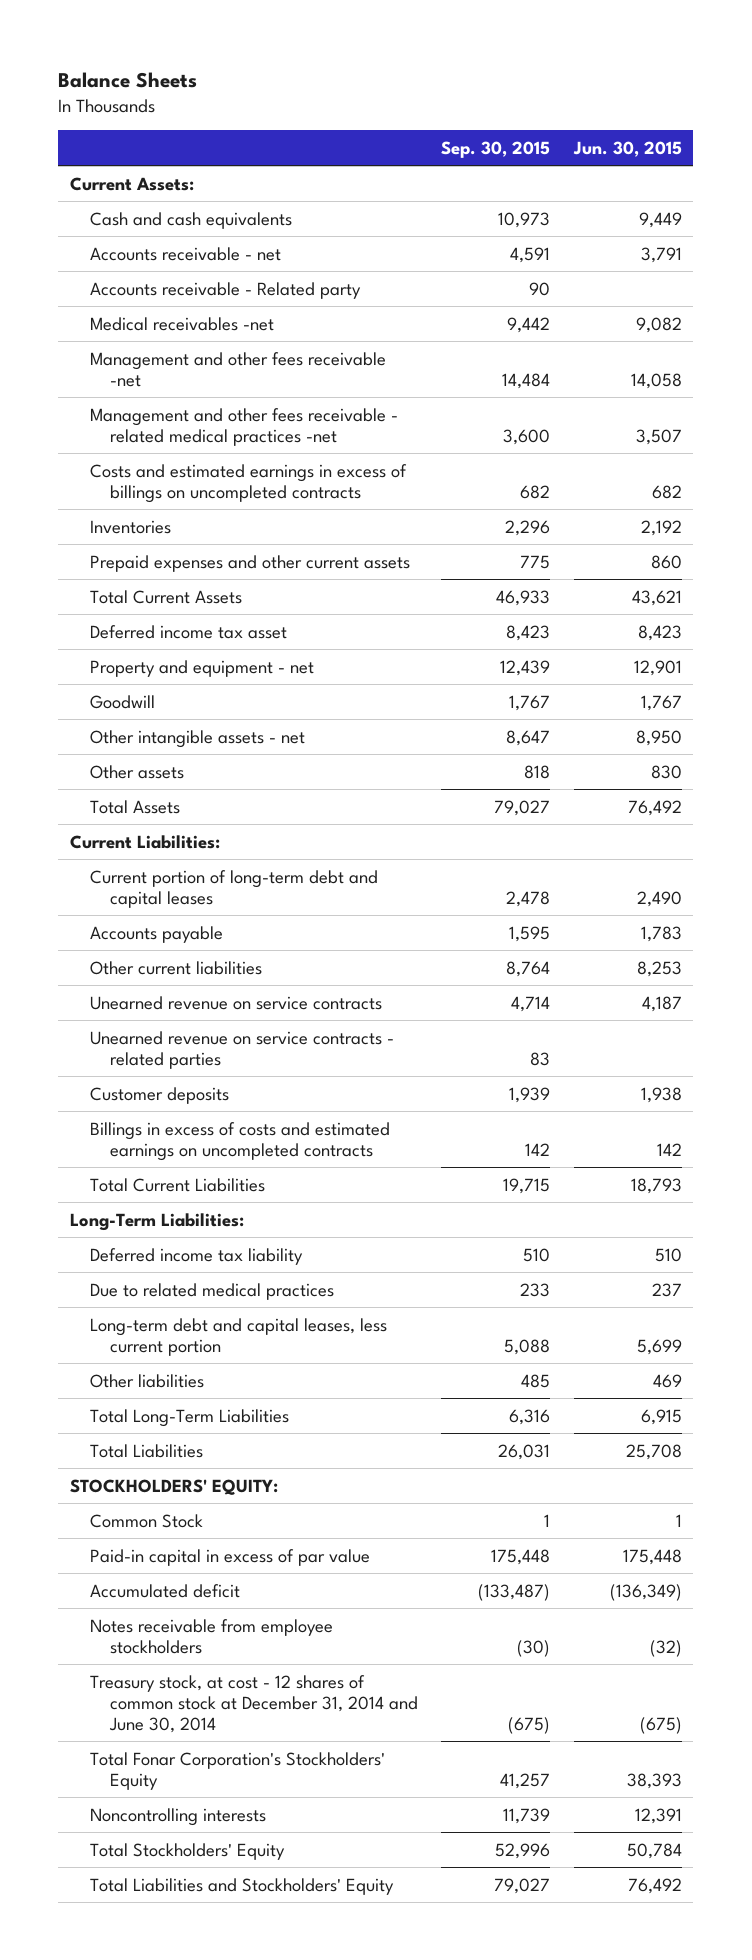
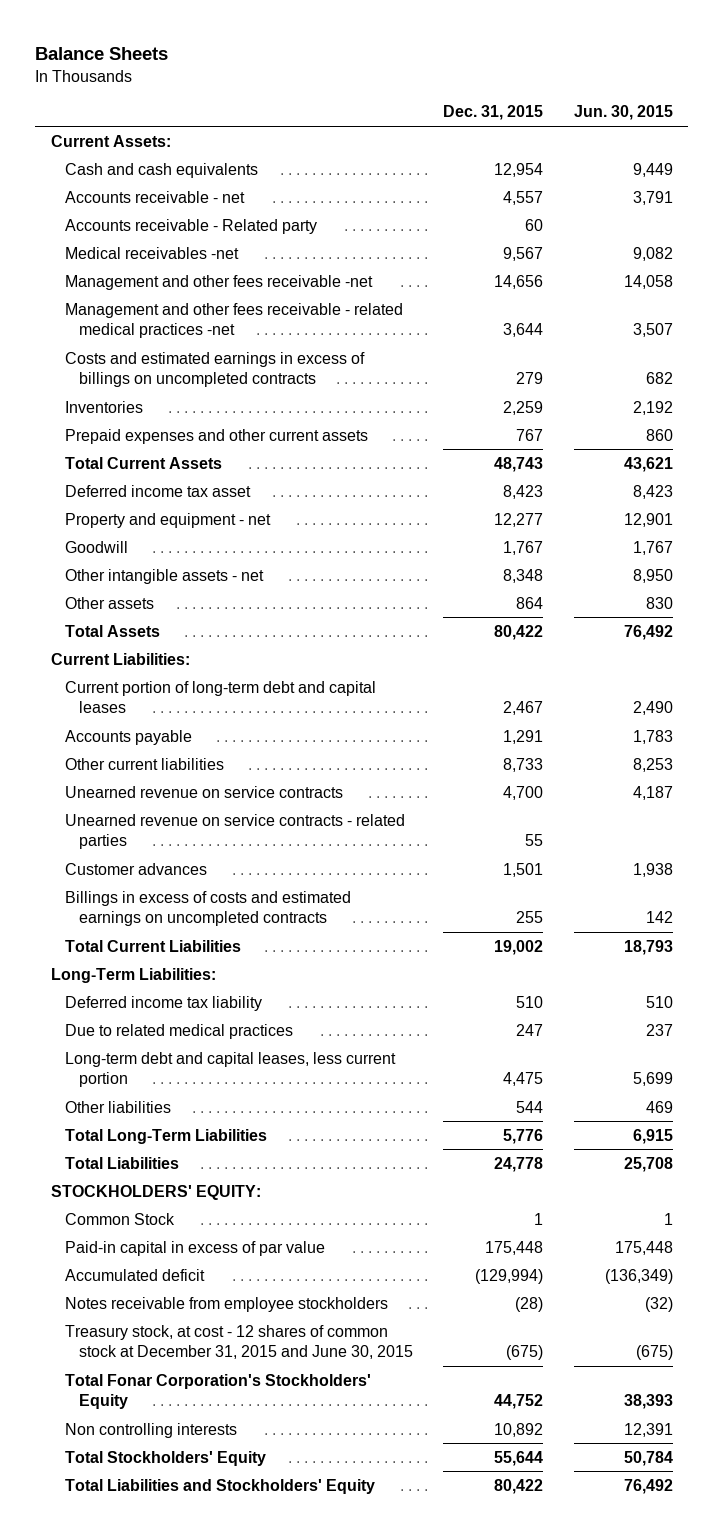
- | Sep. 30, 2015 | Jun. 30, 2015
+ | Dec. 31, 2015 | Jun. 30, 2015
- Customer deposits | 1,939 | 1,938
+ Customer advances | 1,501 | 1,938
- Treasury stock, at cost - 12 shares of common stock at December 31, 2014 and June 30, 2014 | (675) | (675)
+ Treasury stock, at cost - 12 shares of common stock at December 31, 2015 and June 30, 2015 | (675) | (675)
- Noncontrolling interests | 11,739 | 12,391
+ Non controlling interests | 10,892 | 12,391

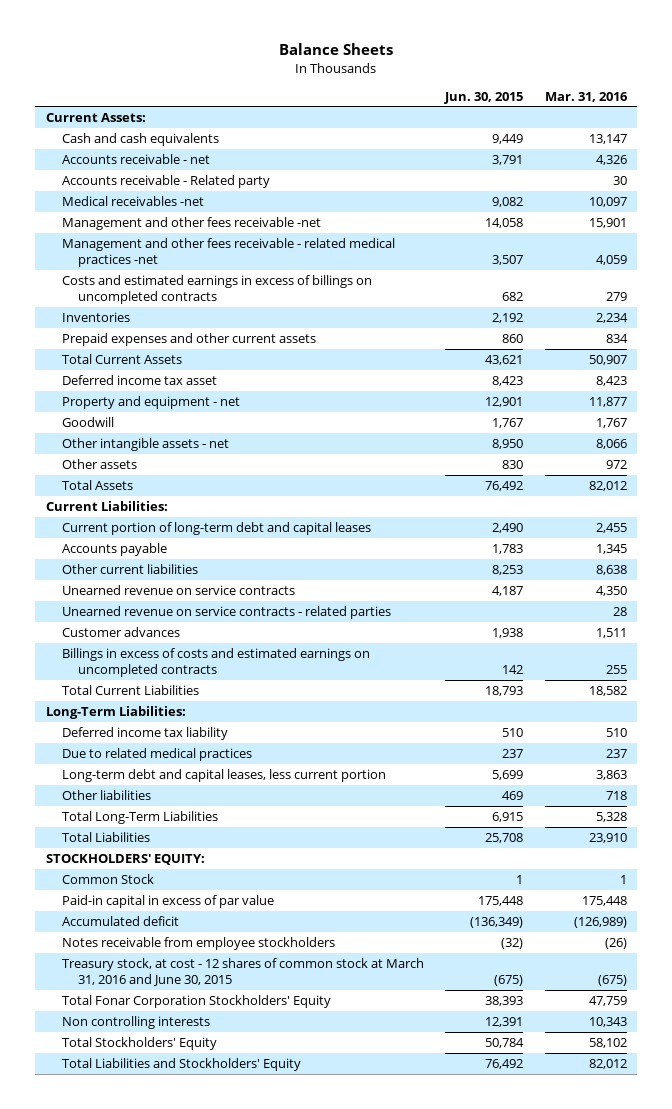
- | Dec. 31, 2015 | Jun. 30, 2015
+ | Jun. 30, 2015 | Mar. 31, 2016
- Treasury stock, at cost - 12 shares of common stock at December 31, 2015 and June 30, 2015 | (675) | (675)
- Total Fonar Corporation's Stockholders' Equity | 44,752 | 38,393
+ Treasury stock, at cost - 12 shares of common stock at March 31, 2016 and June 30, 2015 | (675) | (675)
+ Total Fonar Corporation Stockholders' Equity | 38,393 | 47,759

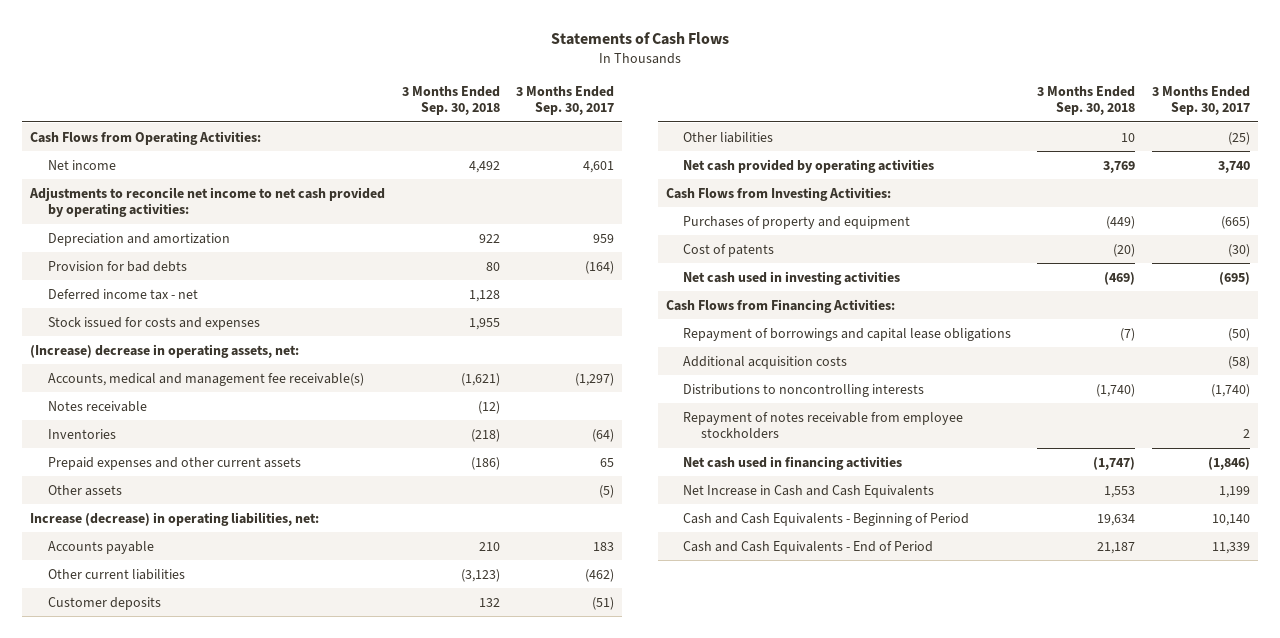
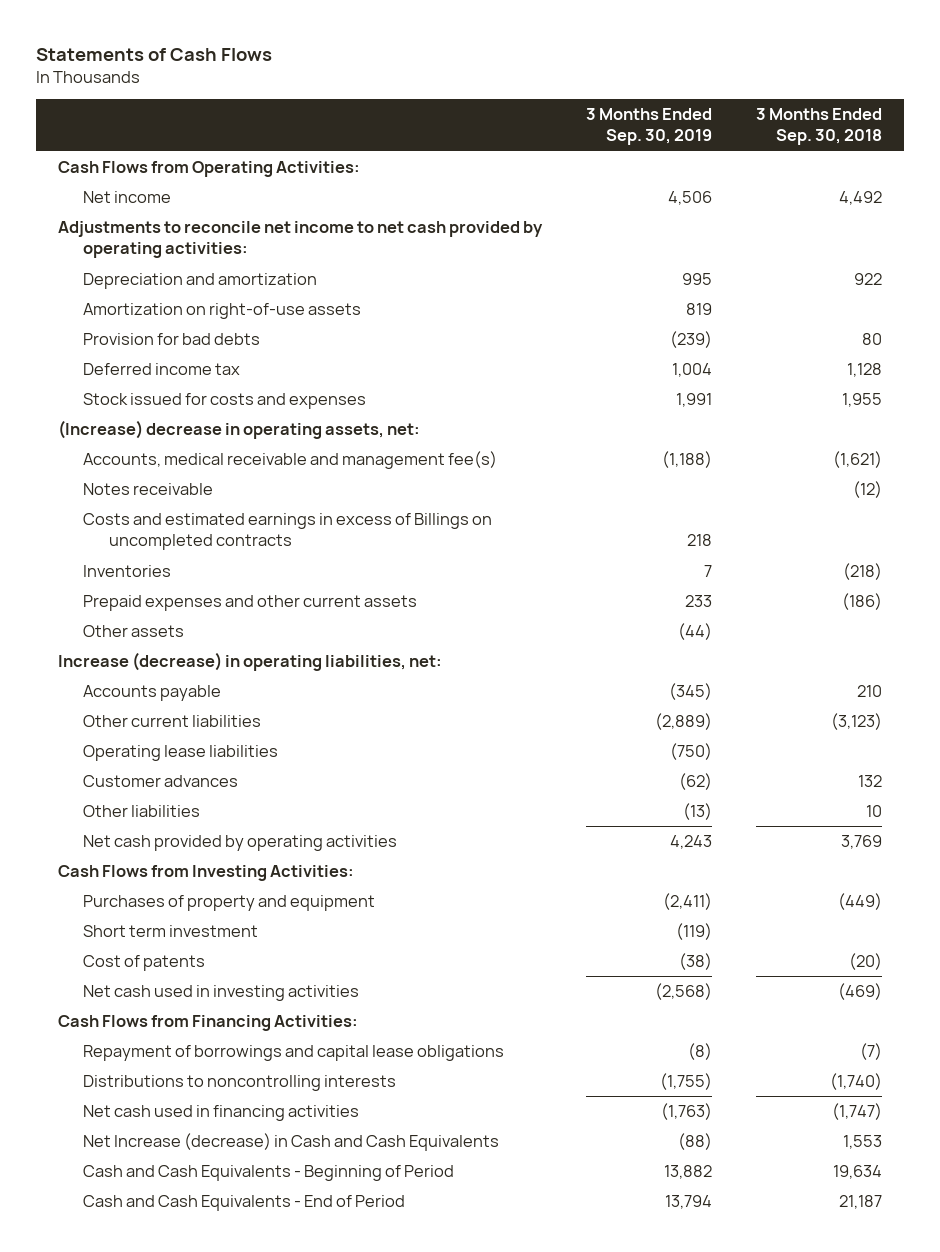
- | 3 Months Ended Sep. 30, 2018 | 3 Months Ended Sep. 30, 2017
+ | 3 Months Ended Sep. 30, 2019 | 3 Months Ended Sep. 30, 2018
+ Amortization on right-of-use assets | 819 |
- Deferred income tax - net | 1,128 |
+ Deferred income tax | 1,004 | 1,128
- Accounts, medical and management fee receivable(s) | (1,621) | (1,297)
+ Accounts, medical receivable and management fee(s) | (1,188) | (1,621)
+ Costs and estimated earnings in excess of Billings on uncompleted contracts | 218 |
- Customer deposits | 132 | (51)
+ Operating lease liabilities | (750) |
+ Customer advances | (62) | 132
+ Short term investment | (119) |
- Additional acquisition costs | | (58)
- Repayment of notes receivable from employee stockholders | | 2
- Net Increase in Cash and Cash Equivalents | 1,553 | 1,199
+ Net Increase (decrease) in Cash and Cash Equivalents | (88) | 1,553

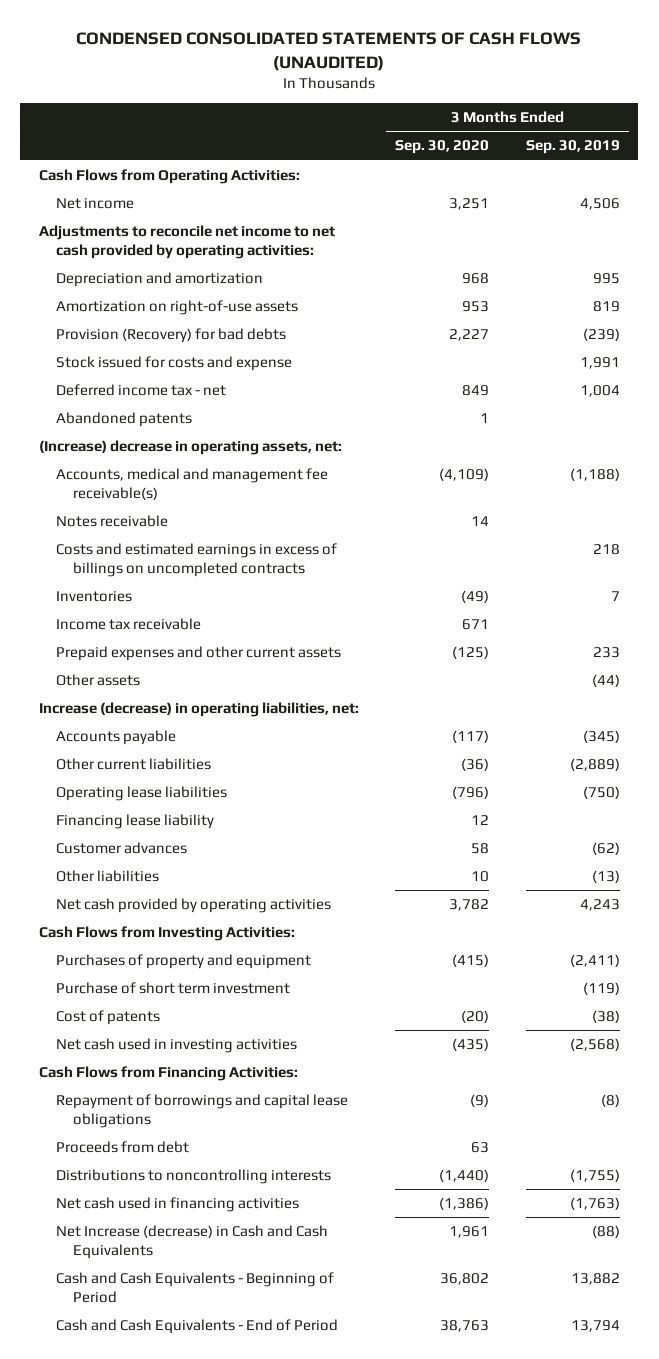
- Statements of Cash Flows
+ CONDENSED CONSOLIDATED STATEMENTS OF CASH FLOWS (UNAUDITED)
- | 3 Months Ended Sep. 30, 2019 | 3 Months Ended Sep. 30, 2018
+ | 3 Months Ended Sep. 30, 2020 | 3 Months Ended Sep. 30, 2019
- Provision for bad debts | (239) | 80
- Deferred income tax | 1,004 | 1,128
- Stock issued for costs and expenses | 1,991 | 1,955
+ Provision (Recovery) for bad debts | 2,227 | (239)
+ Stock issued for costs and expense | | 1,991
+ Deferred income tax - net | 849 | 1,004
+ Abandoned patents | 1 |
- Accounts, medical receivable and management fee(s) | (1,188) | (1,621)
+ Accounts, medical and management fee receivable(s) | (4,109) | (1,188)
- Costs and estimated earnings in excess of Billings on uncompleted contracts | 218 |
+ Costs and estimated earnings in excess of billings on uncompleted contracts | | 218
+ Income tax receivable | 671 |
+ Financing lease liability | 12 |
- Short term investment | (119) |
+ Purchase of short term investment | | (119)
+ Proceeds from debt | 63 |

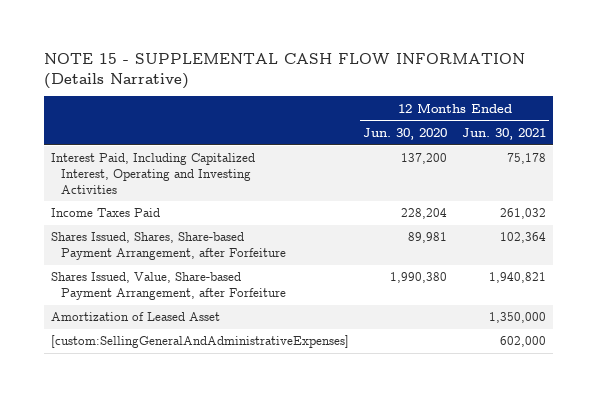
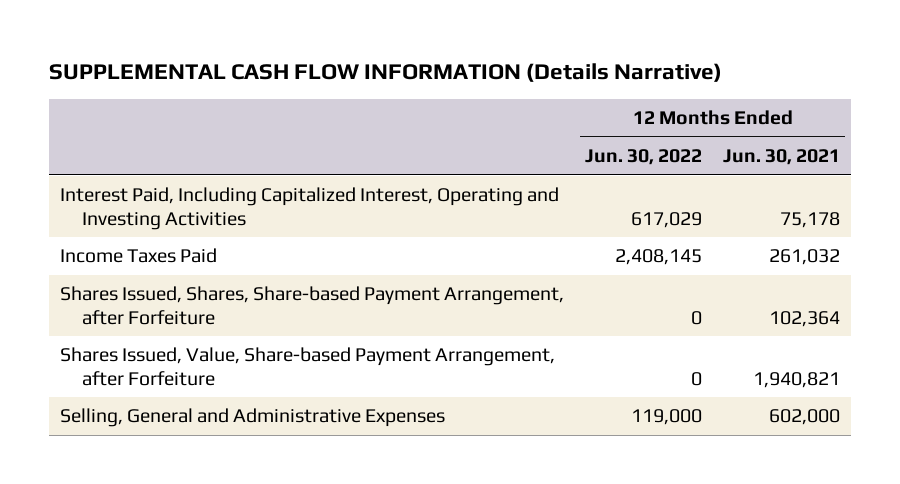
- NOTE 15 - SUPPLEMENTAL CASH FLOW INFORMATION (Details Narrative)
+ SUPPLEMENTAL CASH FLOW INFORMATION (Details Narrative)
- | 12 Months Ended Jun. 30, 2020 | 12 Months Ended Jun. 30, 2021
+ | 12 Months Ended Jun. 30, 2022 | 12 Months Ended Jun. 30, 2021
- Amortization of Leased Asset | | 1,350,000
- [custom:SellingGeneralAndAdministrativeExpenses] | | 602,000
+ Selling, General and Administrative Expenses | 119,000 | 602,000

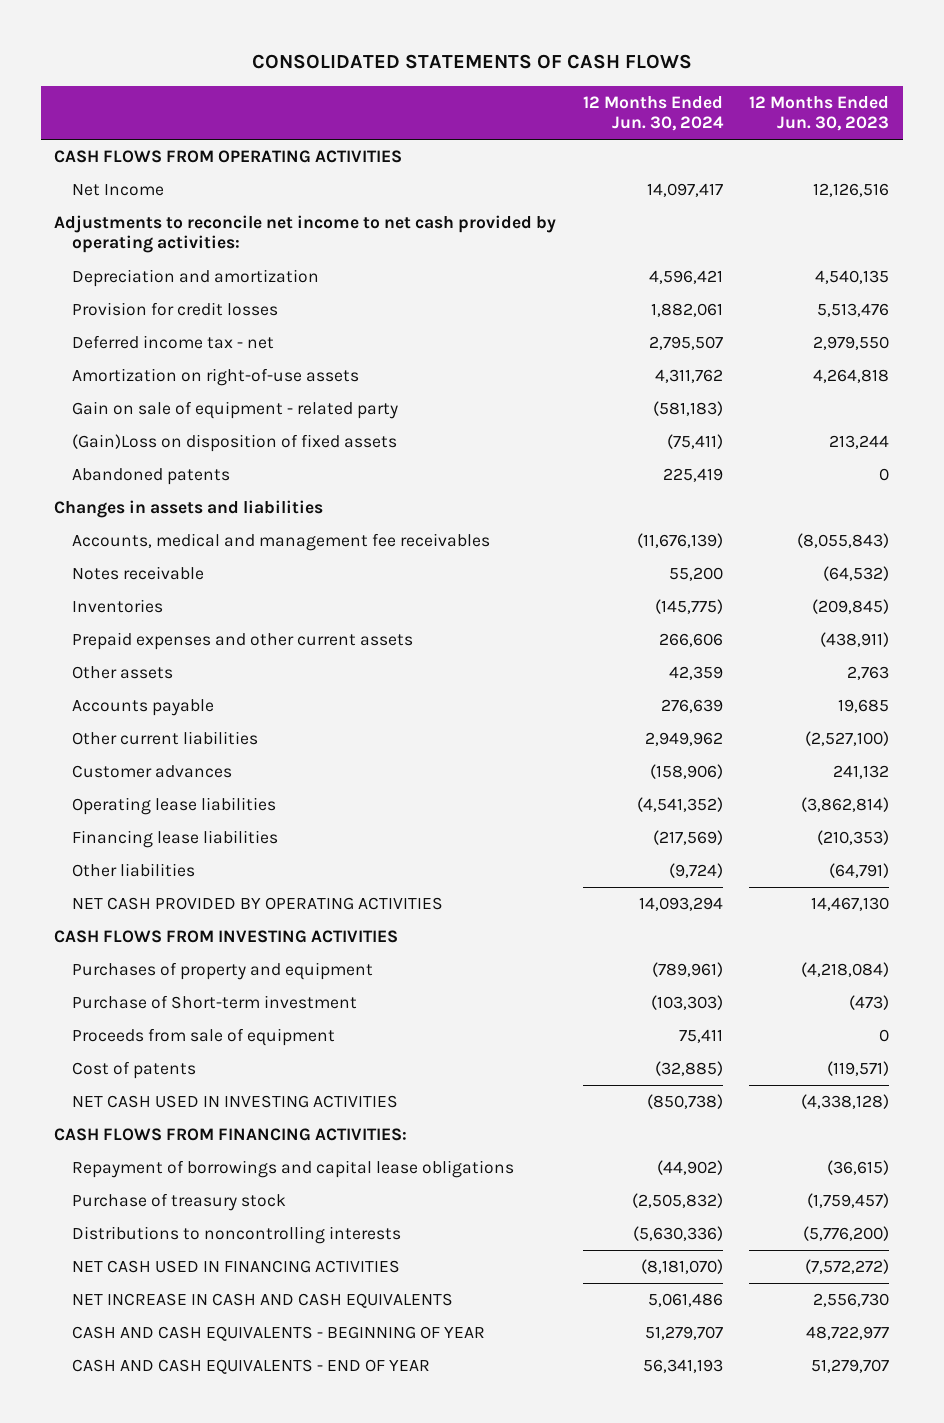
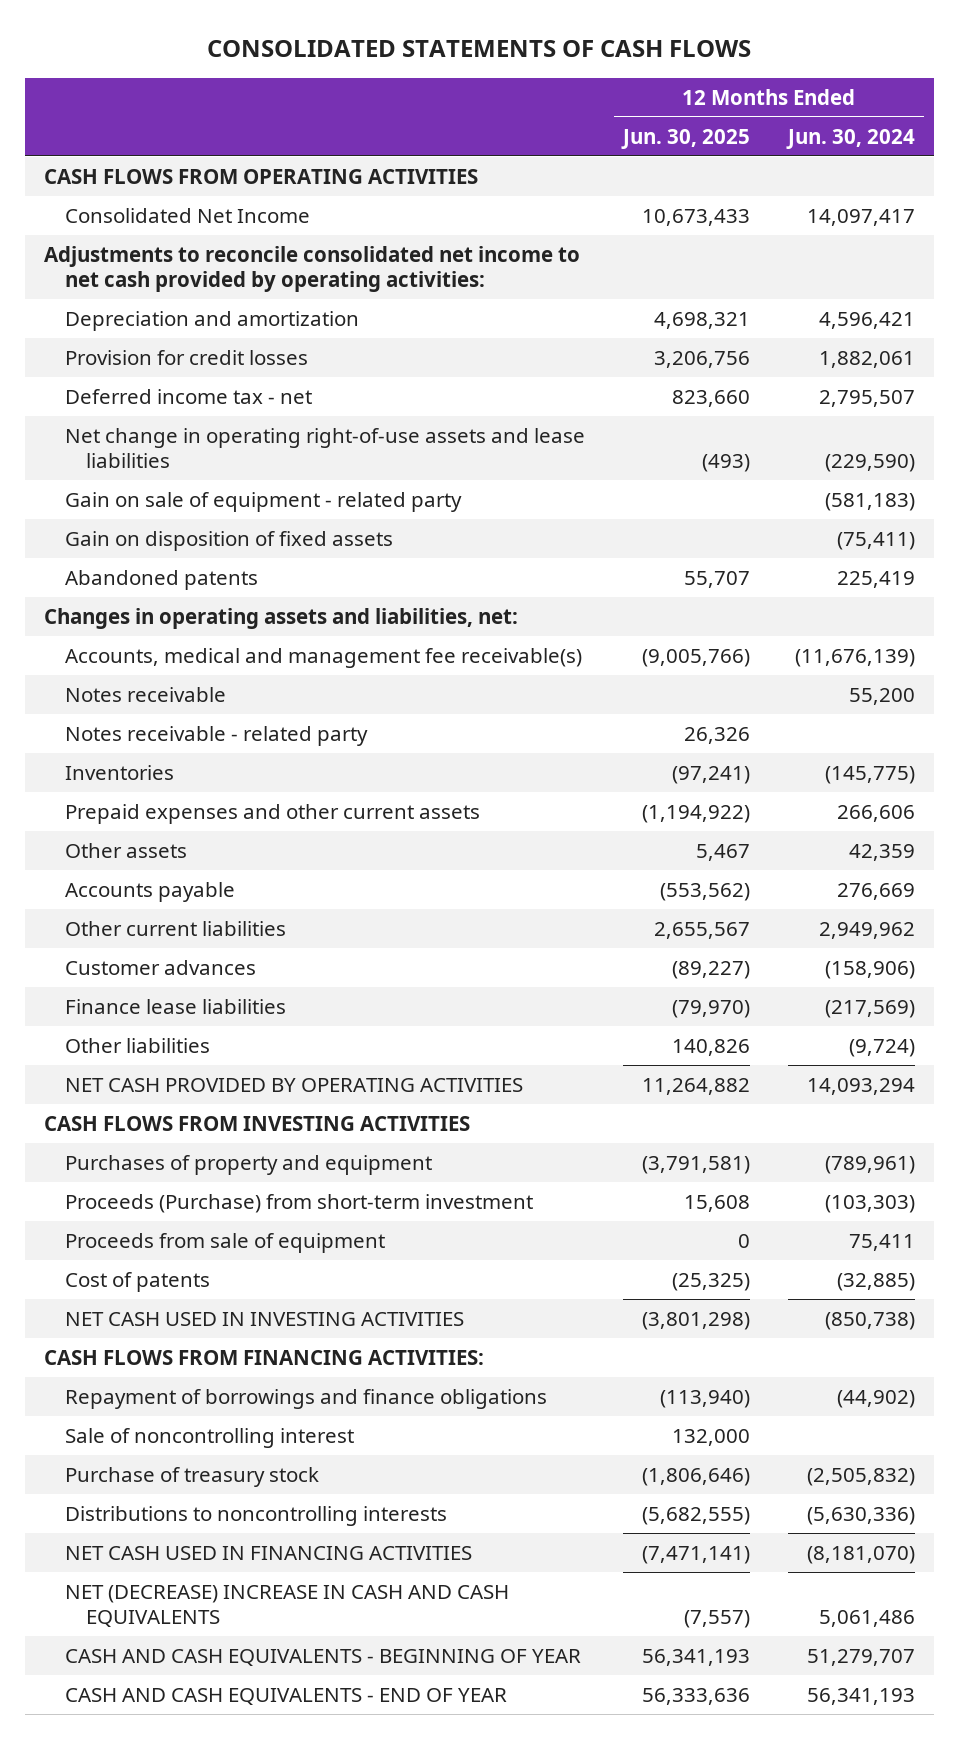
- | 12 Months Ended Jun. 30, 2024 | 12 Months Ended Jun. 30, 2023
+ | 12 Months Ended Jun. 30, 2025 | 12 Months Ended Jun. 30, 2024
- Net Income | 14,097,417 | 12,126,516
- Adjustments to reconcile net income to net cash provided by operating activities:
+ Consolidated Net Income | 10,673,433 | 14,097,417
+ Adjustments to reconcile consolidated net income to net cash provided by operating activities:
- Amortization on right-of-use assets | 4,311,762 | 4,264,818
+ Net change in operating right-of-use assets and lease liabilities | (493) | (229,590)
- (Gain)Loss on disposition of fixed assets | (75,411) | 213,244
+ Gain on disposition of fixed assets | | (75,411)
- Changes in assets and liabilities
- Accounts, medical and management fee receivables | (11,676,139) | (8,055,843)
+ Changes in operating assets and liabilities, net:
+ Accounts, medical and management fee receivable(s) | (9,005,766) | (11,676,139)
+ Notes receivable - related party | 26,326 |
- Accounts payable | 276,639 | 19,685
+ Accounts payable | (553,562) | 276,669
- Operating lease liabilities | (4,541,352) | (3,862,814)
- Financing lease liabilities | (217,569) | (210,353)
+ Finance lease liabilities | (79,970) | (217,569)
- Purchase of Short-term investment | (103,303) | (473)
+ Proceeds (Purchase) from short-term investment | 15,608 | (103,303)
- Repayment of borrowings and capital lease obligations | (44,902) | (36,615)
+ Repayment of borrowings and finance obligations | (113,940) | (44,902)
+ Sale of noncontrolling interest | 132,000 |
- NET INCREASE IN CASH AND CASH EQUIVALENTS | 5,061,486 | 2,556,730
+ NET (DECREASE) INCREASE IN CASH AND CASH EQUIVALENTS | (7,557) | 5,061,486

